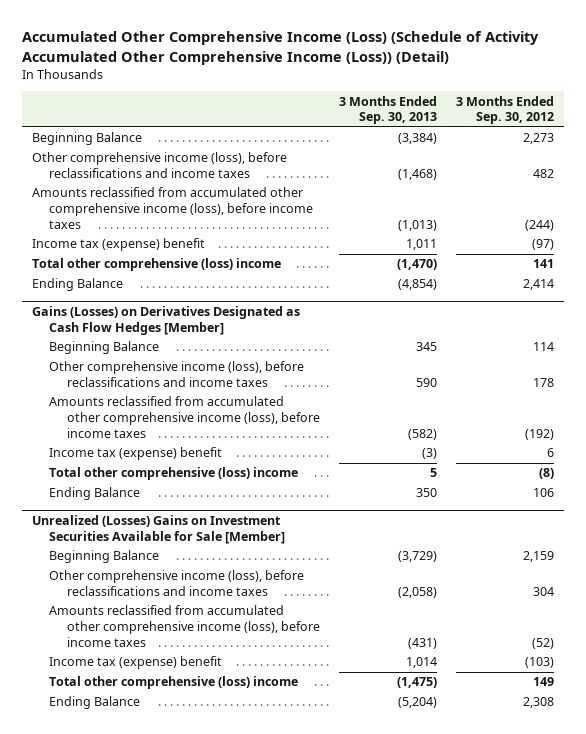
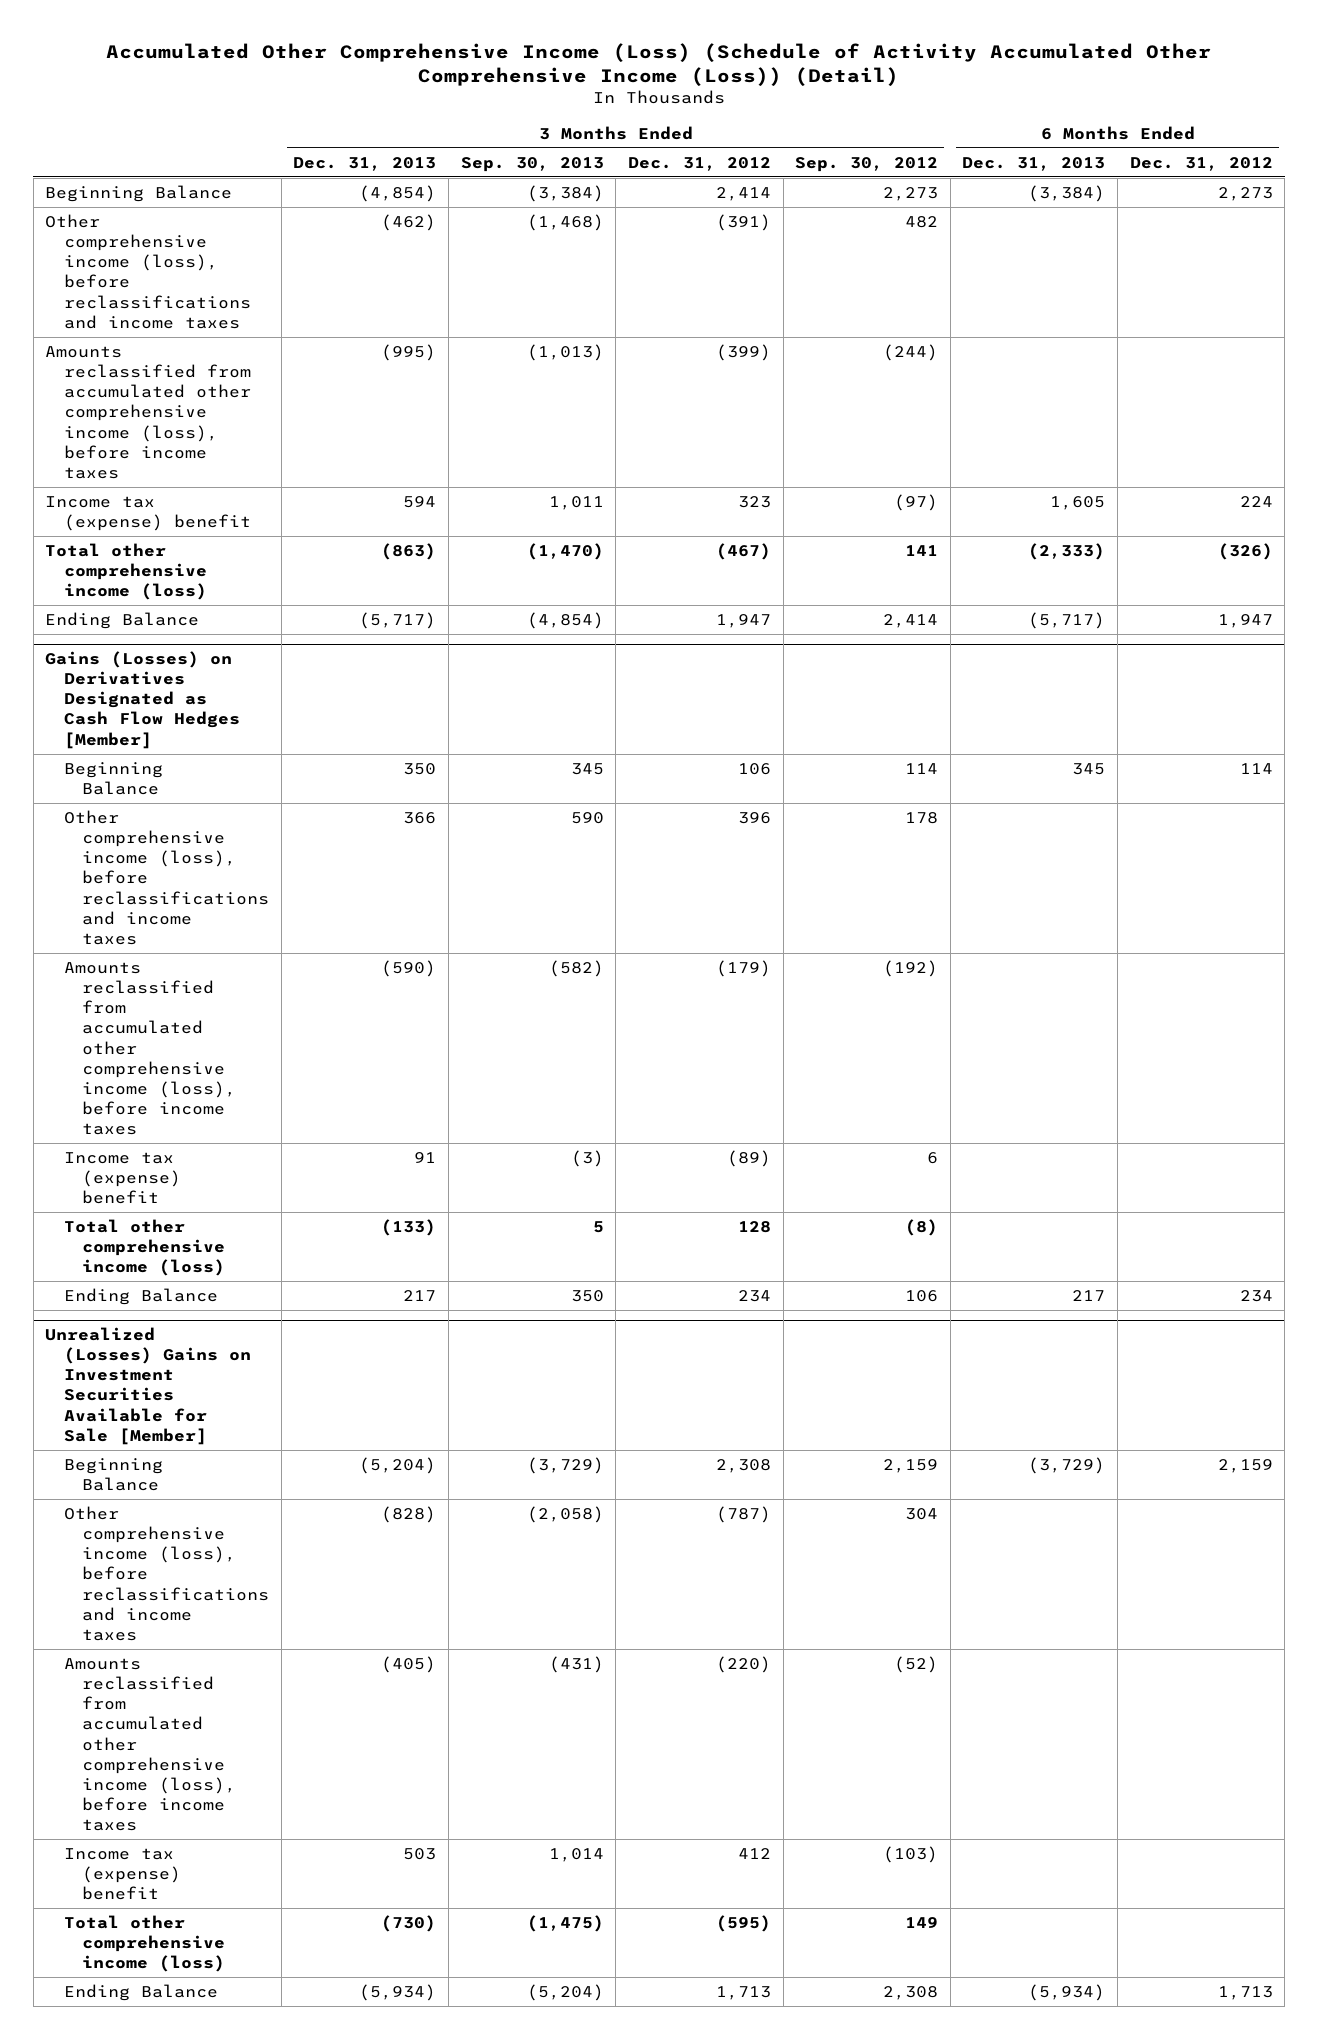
- | 3 Months Ended Sep. 30, 2013 | 3 Months Ended Sep. 30, 2012
+ | 3 Months Ended Dec. 31, 2013 | 3 Months Ended Sep. 30, 2013 | 3 Months Ended Dec. 31, 2012 | 3 Months Ended Sep. 30, 2012 | 6 Months Ended Dec. 31, 2013 | 6 Months Ended Dec. 31, 2012
- Total other comprehensive (loss) income | (1,470) | 141
+ Total other comprehensive income (loss) | (863) | (1,470) | (467) | 141 | (2,333) | (326)
@ Gains (Losses) on Derivatives Designated as Cash Flow Hedges [Member]
- Total other comprehensive (loss) income | 5 | (8)
+ Total other comprehensive income (loss) | (133) | 5 | 128 | (8) | |
@ Unrealized (Losses) Gains on Investment Securities Available for Sale [Member]
- Total other comprehensive (loss) income | (1,475) | 149
+ Total other comprehensive income (loss) | (730) | (1,475) | (595) | 149 | |

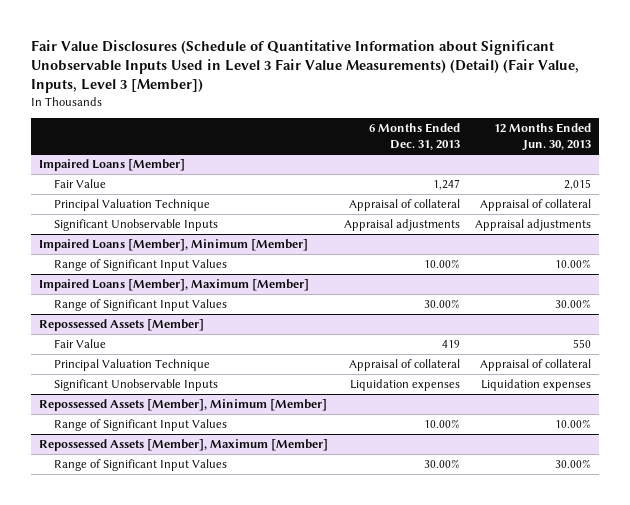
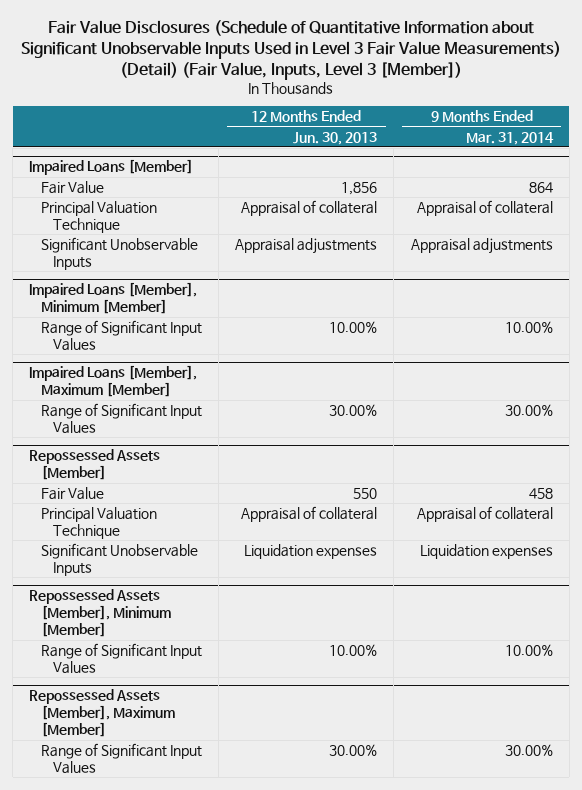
- | 6 Months Ended Dec. 31, 2013 | 12 Months Ended Jun. 30, 2013
+ | 12 Months Ended Jun. 30, 2013 | 9 Months Ended Mar. 31, 2014
@ Impaired Loans [Member]
- Fair Value | 1,247 | 2,015
+ Fair Value | 1,856 | 864

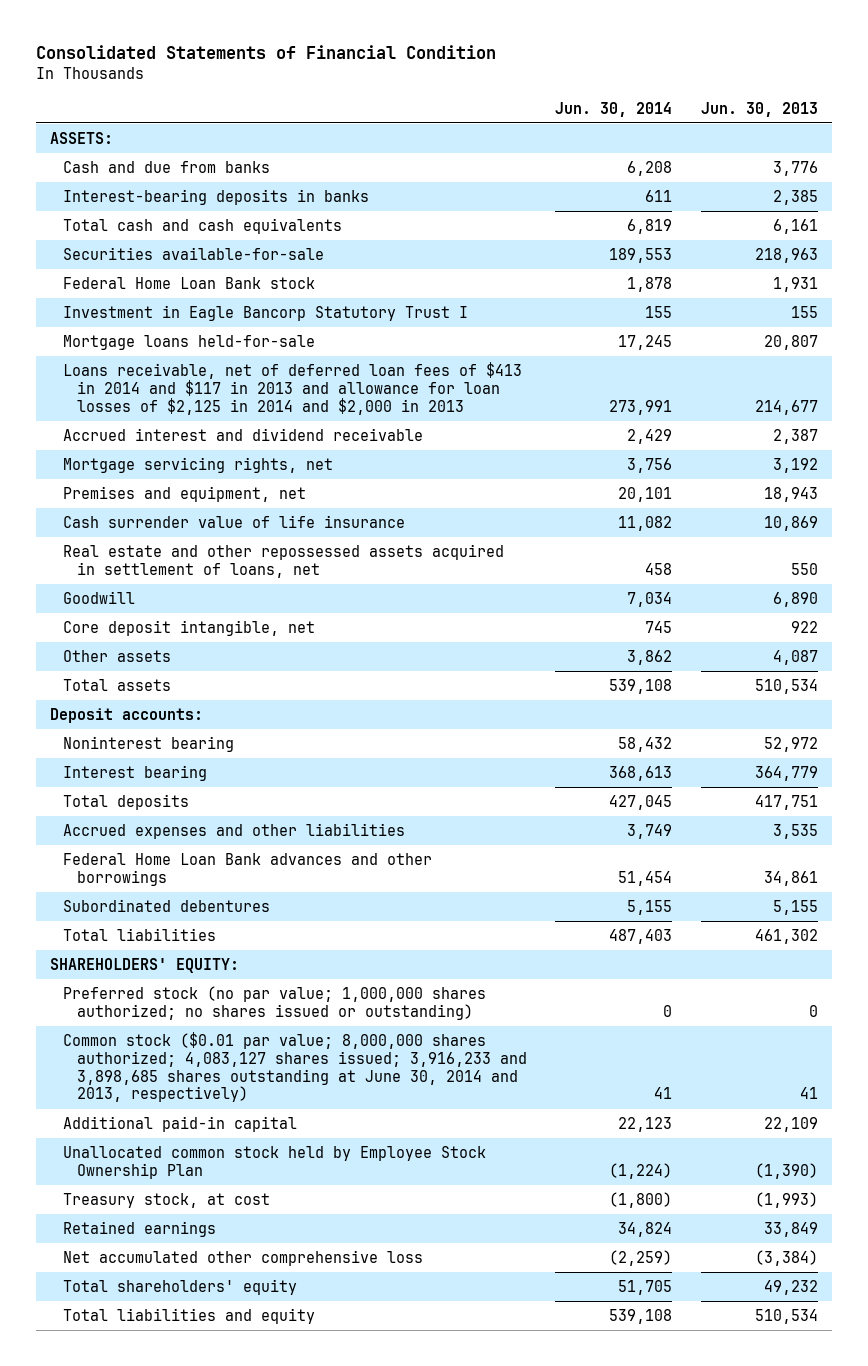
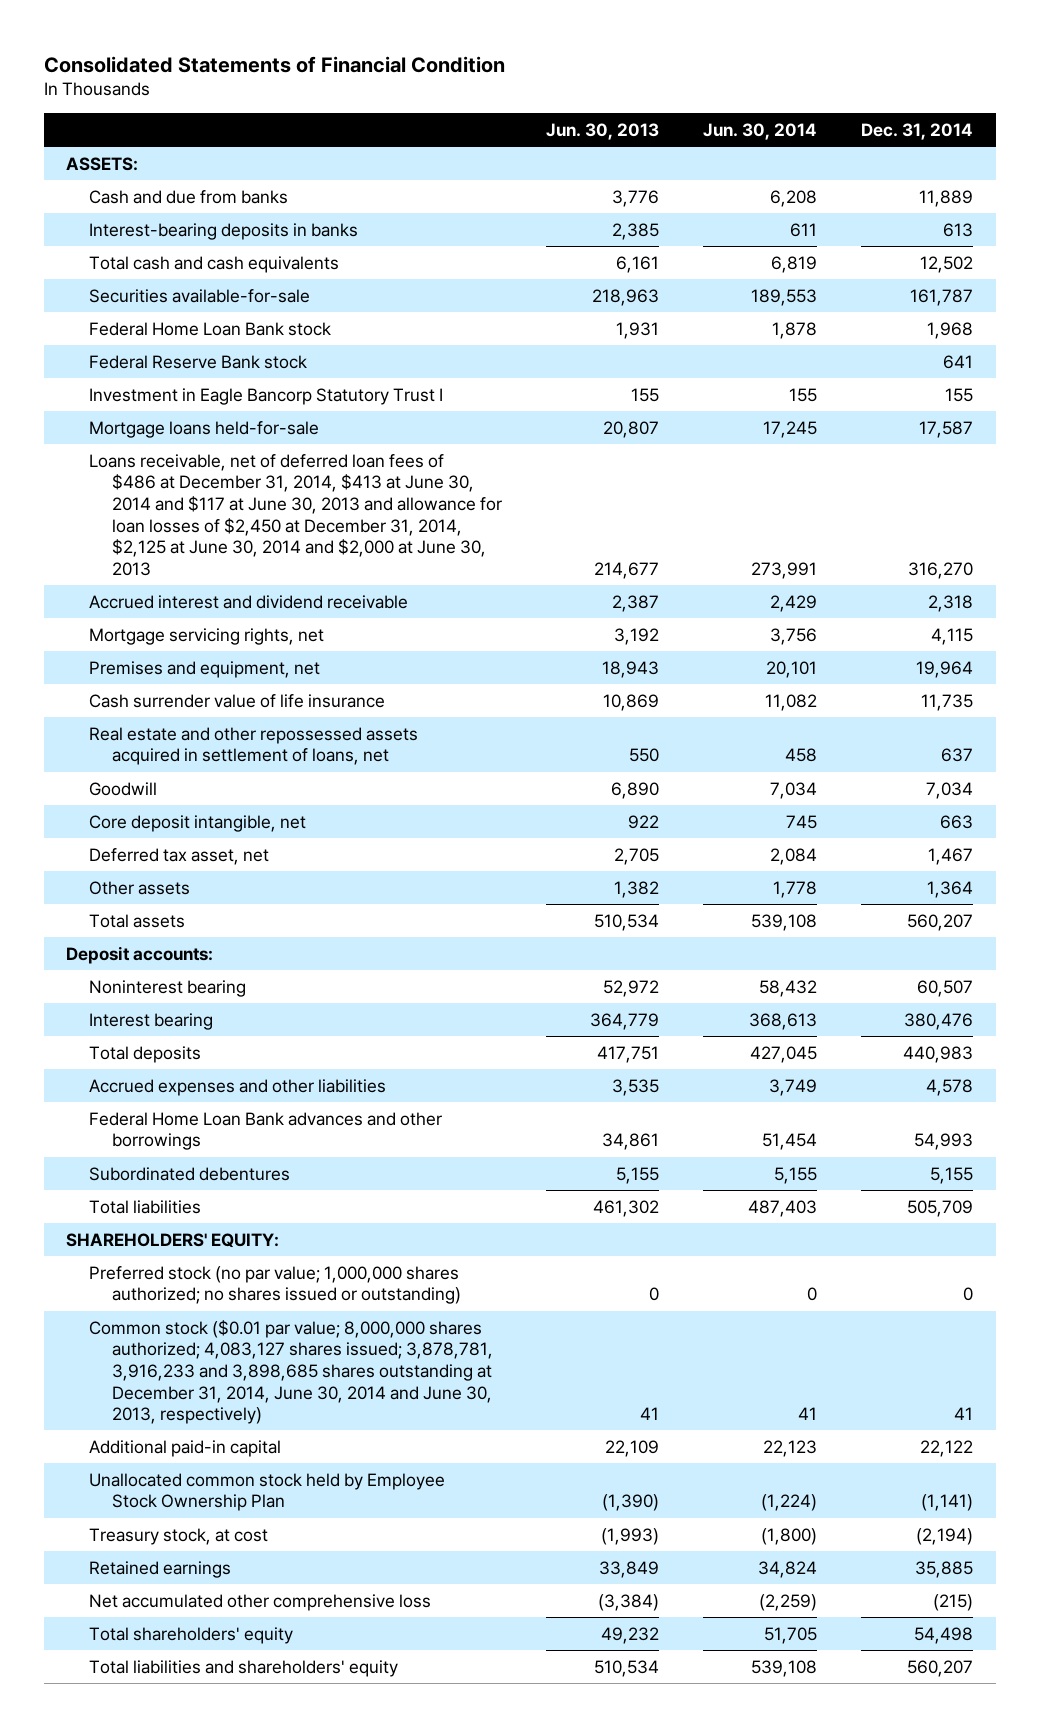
- | Jun. 30, 2014 | Jun. 30, 2013
+ | Jun. 30, 2013 | Jun. 30, 2014 | Dec. 31, 2014
+ Federal Reserve Bank stock | | | 641
- Loans receivable, net of deferred loan fees of $413 in 2014 and $117 in 2013 and allowance for loan losses of $2,125 in 2014 and $2,000 in 2013 | 273,991 | 214,677
+ Loans receivable, net of deferred loan fees of $486 at December 31, 2014, $413 at June 30, 2014 and $117 at June 30, 2013 and allowance for loan losses of $2,450 at December 31, 2014, $2,125 at June 30, 2014 and $2,000 at June 30, 2013 | 214,677 | 273,991 | 316,270
- Other assets | 3,862 | 4,087
+ Deferred tax asset, net | 2,705 | 2,084 | 1,467
+ Other assets | 1,382 | 1,778 | 1,364
- Common stock ($0.01 par value; 8,000,000 shares authorized; 4,083,127 shares issued; 3,916,233 and 3,898,685 shares outstanding at June 30, 2014 and 2013, respectively) | 41 | 41
+ Common stock ($0.01 par value; 8,000,000 shares authorized; 4,083,127 shares issued; 3,878,781, 3,916,233 and 3,898,685 shares outstanding at December 31, 2014, June 30, 2014 and June 30, 2013, respectively) | 41 | 41 | 41
- Total liabilities and equity | 539,108 | 510,534
+ Total liabilities and shareholders' equity | 510,534 | 539,108 | 560,207

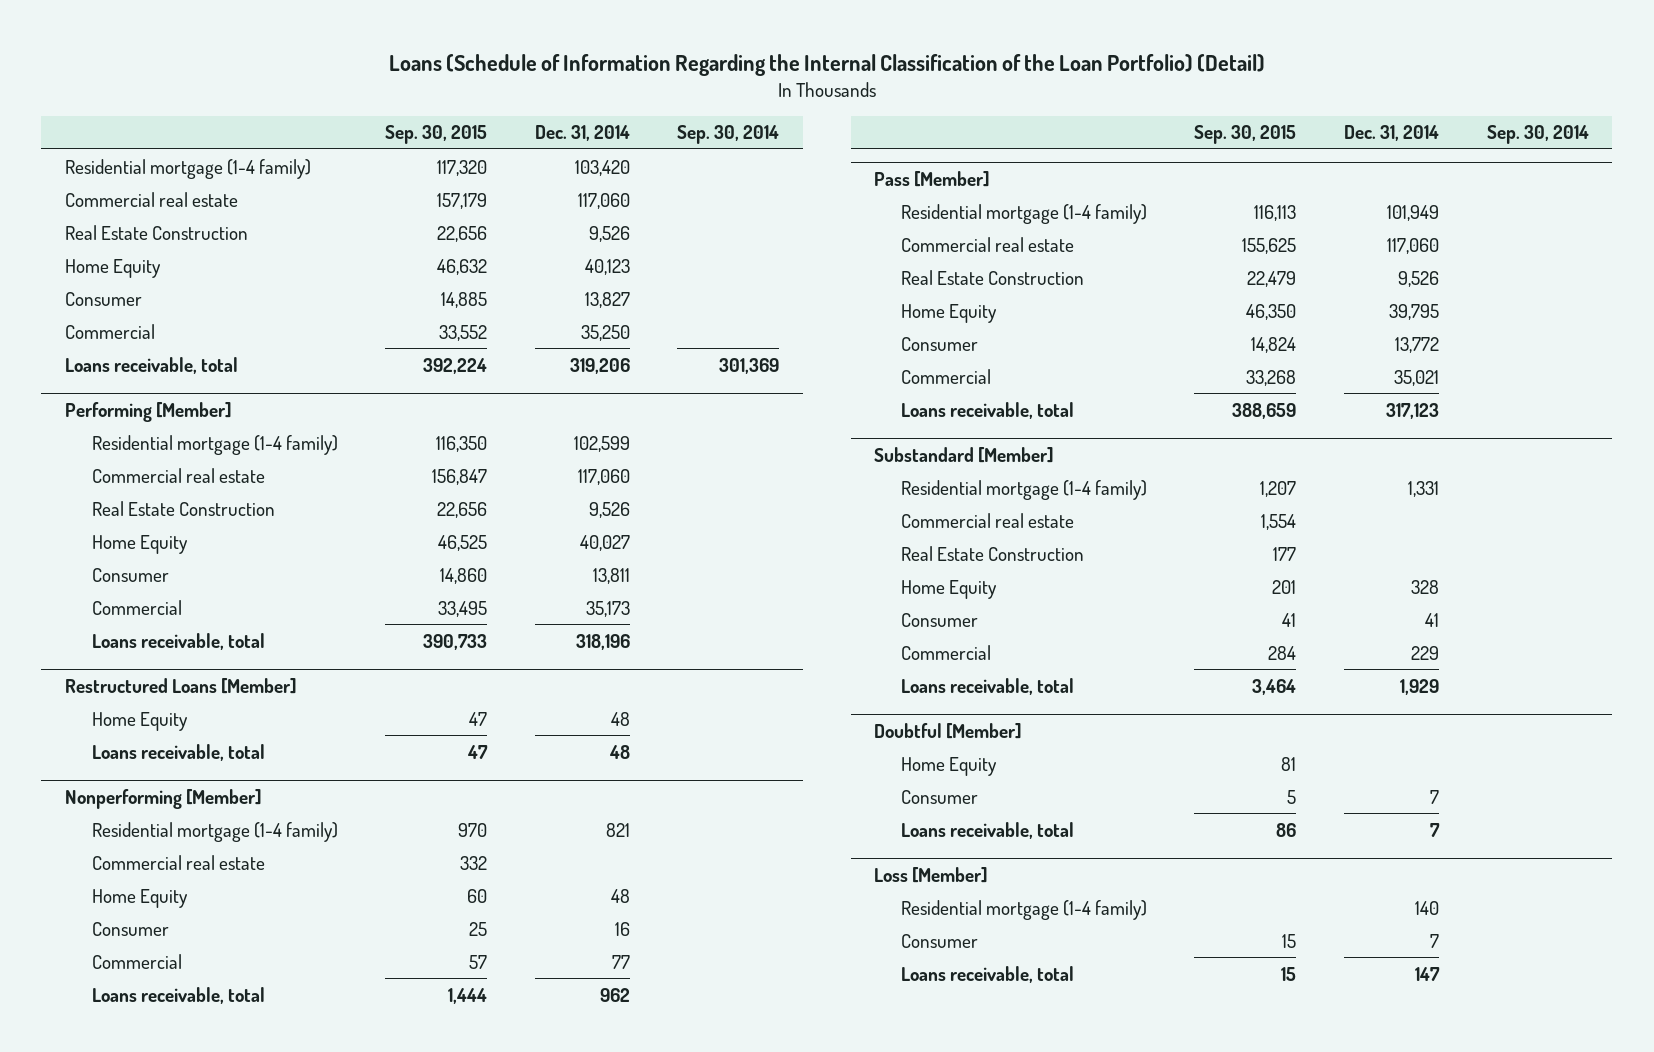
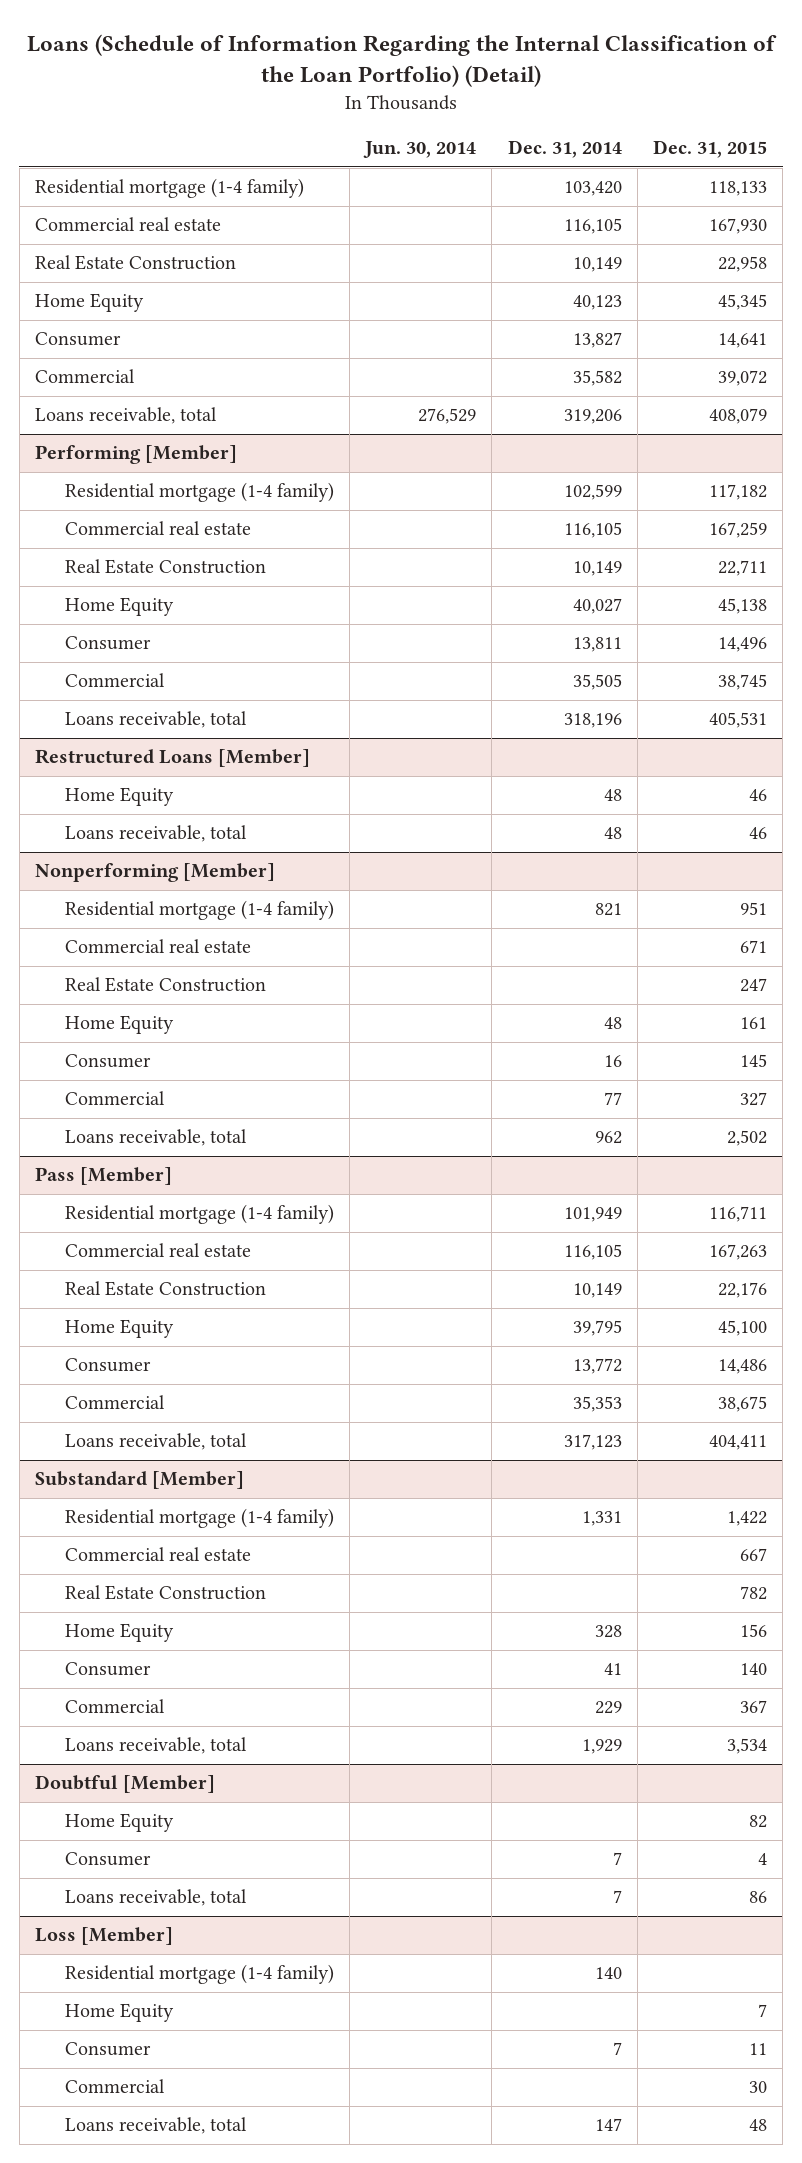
- | Sep. 30, 2015 | Dec. 31, 2014 | Sep. 30, 2014
+ | Jun. 30, 2014 | Dec. 31, 2014 | Dec. 31, 2015
- Commercial real estate | 157,179 | 117,060 |
- Real Estate Construction | 22,656 | 9,526 |
+ Commercial real estate | | 116,105 | 167,930
+ Real Estate Construction | | 10,149 | 22,958
- Commercial | 33,552 | 35,250 |
+ Commercial | | 35,582 | 39,072
@ Performing [Member]
- Commercial real estate | 156,847 | 117,060 |
- Real Estate Construction | 22,656 | 9,526 |
+ Commercial real estate | | 116,105 | 167,259
+ Real Estate Construction | | 10,149 | 22,711
- Commercial | 33,495 | 35,173 |
+ Commercial | | 35,505 | 38,745
@ Nonperforming [Member]
+ Real Estate Construction | | | 247
@ Pass [Member]
- Commercial real estate | 155,625 | 117,060 |
- Real Estate Construction | 22,479 | 9,526 |
+ Commercial real estate | | 116,105 | 167,263
+ Real Estate Construction | | 10,149 | 22,176
- Commercial | 33,268 | 35,021 |
+ Commercial | | 35,353 | 38,675
@ Loss [Member]
+ Home Equity | | | 7
+ Commercial | | | 30

